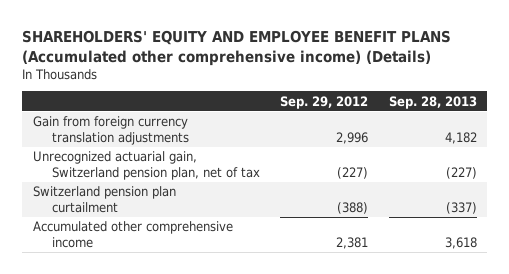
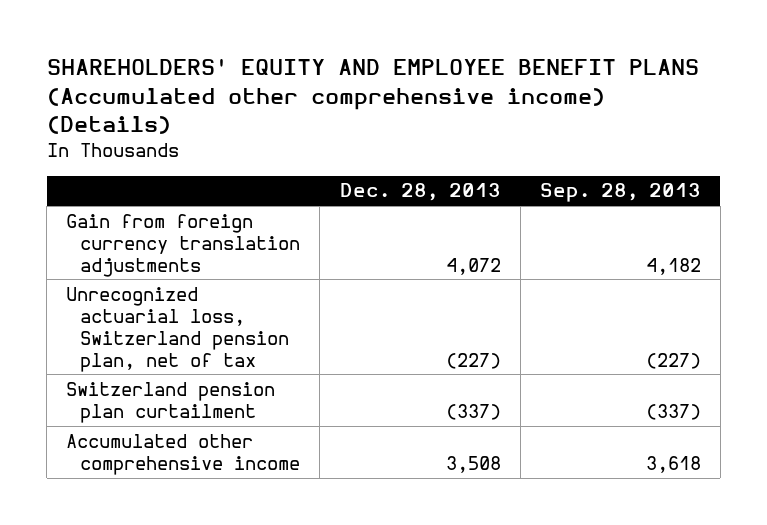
- | Sep. 29, 2012 | Sep. 28, 2013
+ | Dec. 28, 2013 | Sep. 28, 2013
- Unrecognized actuarial gain, Switzerland pension plan, net of tax | (227) | (227)
+ Unrecognized actuarial loss, Switzerland pension plan, net of tax | (227) | (227)

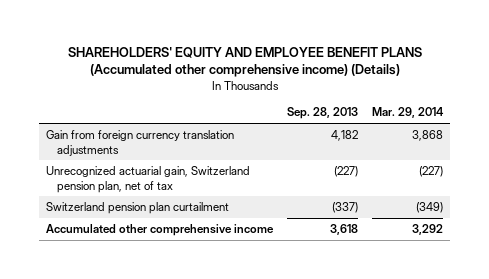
- | Dec. 28, 2013 | Sep. 28, 2013
+ | Sep. 28, 2013 | Mar. 29, 2014
- Unrecognized actuarial loss, Switzerland pension plan, net of tax | (227) | (227)
+ Unrecognized actuarial gain, Switzerland pension plan, net of tax | (227) | (227)

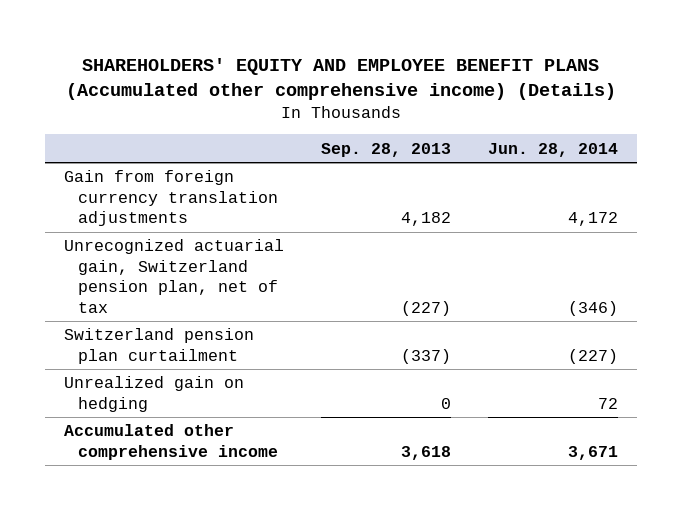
- | Sep. 28, 2013 | Mar. 29, 2014
+ | Sep. 28, 2013 | Jun. 28, 2014
+ Unrealized gain on hedging | 0 | 72

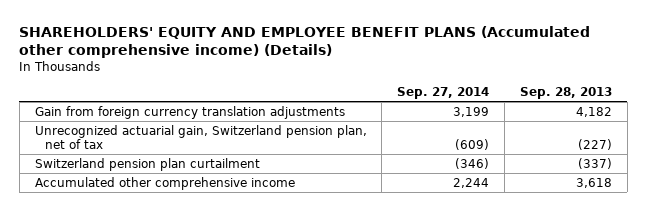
- | Sep. 28, 2013 | Jun. 28, 2014
+ | Sep. 27, 2014 | Sep. 28, 2013
- Unrealized gain on hedging | 0 | 72

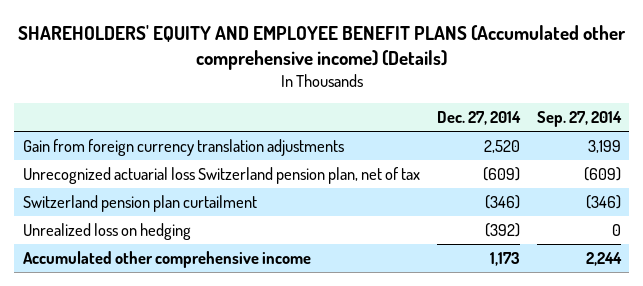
- | Sep. 27, 2014 | Sep. 28, 2013
+ | Dec. 27, 2014 | Sep. 27, 2014
- Unrecognized actuarial gain, Switzerland pension plan, net of tax | (609) | (227)
+ Unrecognized actuarial loss Switzerland pension plan, net of tax | (609) | (609)
+ Unrealized loss on hedging | (392) | 0

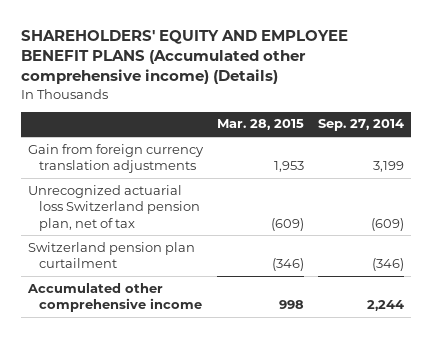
- | Dec. 27, 2014 | Sep. 27, 2014
+ | Mar. 28, 2015 | Sep. 27, 2014
- Unrealized loss on hedging | (392) | 0

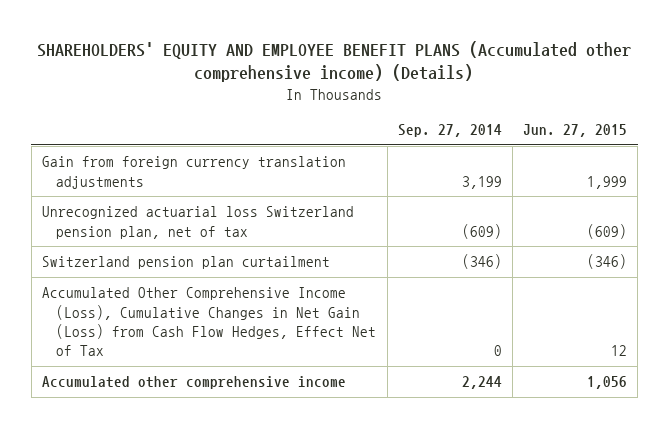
- | Mar. 28, 2015 | Sep. 27, 2014
+ | Sep. 27, 2014 | Jun. 27, 2015
+ Accumulated Other Comprehensive Income (Loss), Cumulative Changes in Net Gain (Loss) from Cash Flow Hedges, Effect Net of Tax | 0 | 12

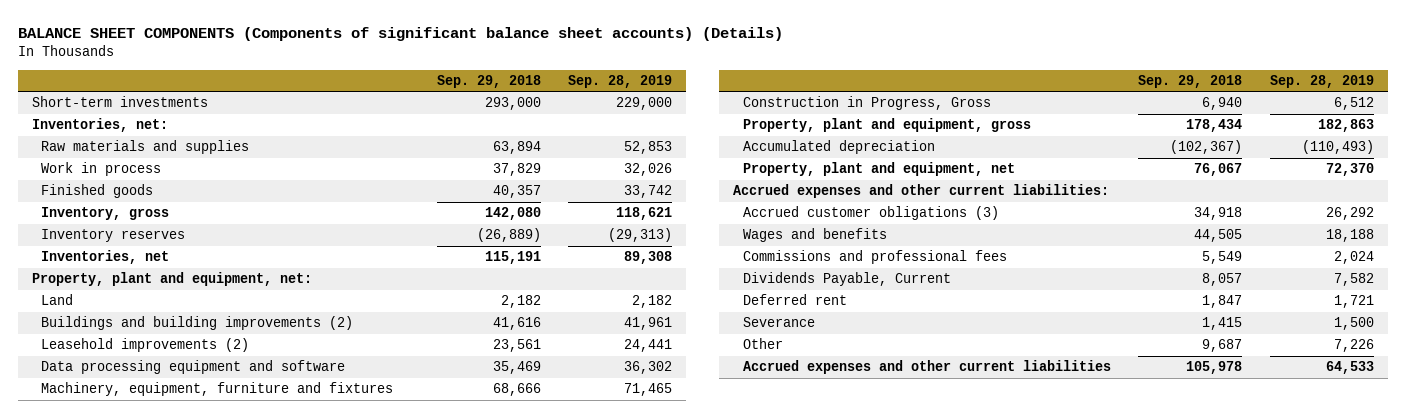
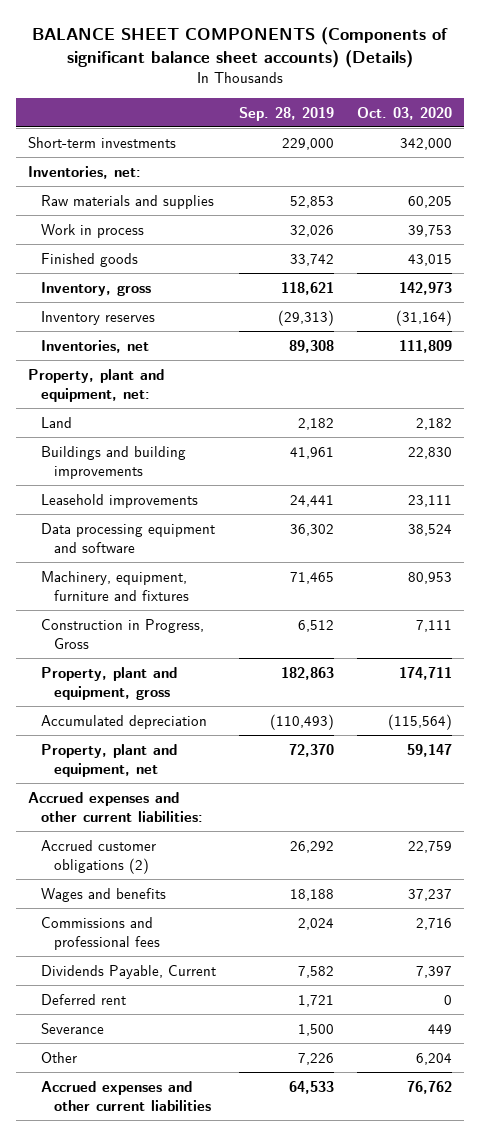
- | Sep. 29, 2018 | Sep. 28, 2019
+ | Sep. 28, 2019 | Oct. 03, 2020
- Buildings and building improvements (2) | 41,616 | 41,961
- Leasehold improvements (2) | 23,561 | 24,441
+ Buildings and building improvements | 41,961 | 22,830
+ Leasehold improvements | 24,441 | 23,111
- Accrued customer obligations (3) | 34,918 | 26,292
+ Accrued customer obligations (2) | 26,292 | 22,759

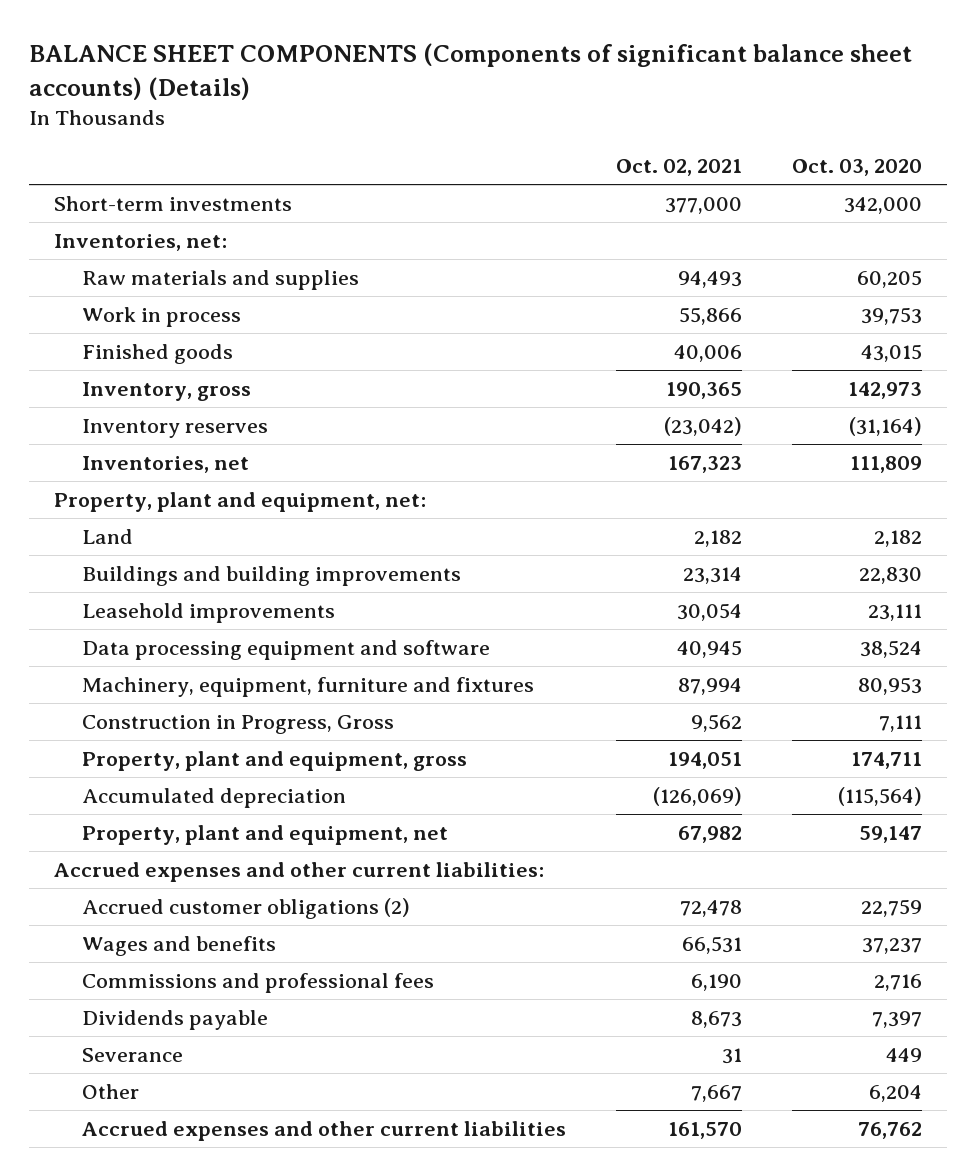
- | Sep. 28, 2019 | Oct. 03, 2020
+ | Oct. 02, 2021 | Oct. 03, 2020
- Dividends Payable, Current | 7,582 | 7,397
- Deferred rent | 1,721 | 0
+ Dividends payable | 8,673 | 7,397

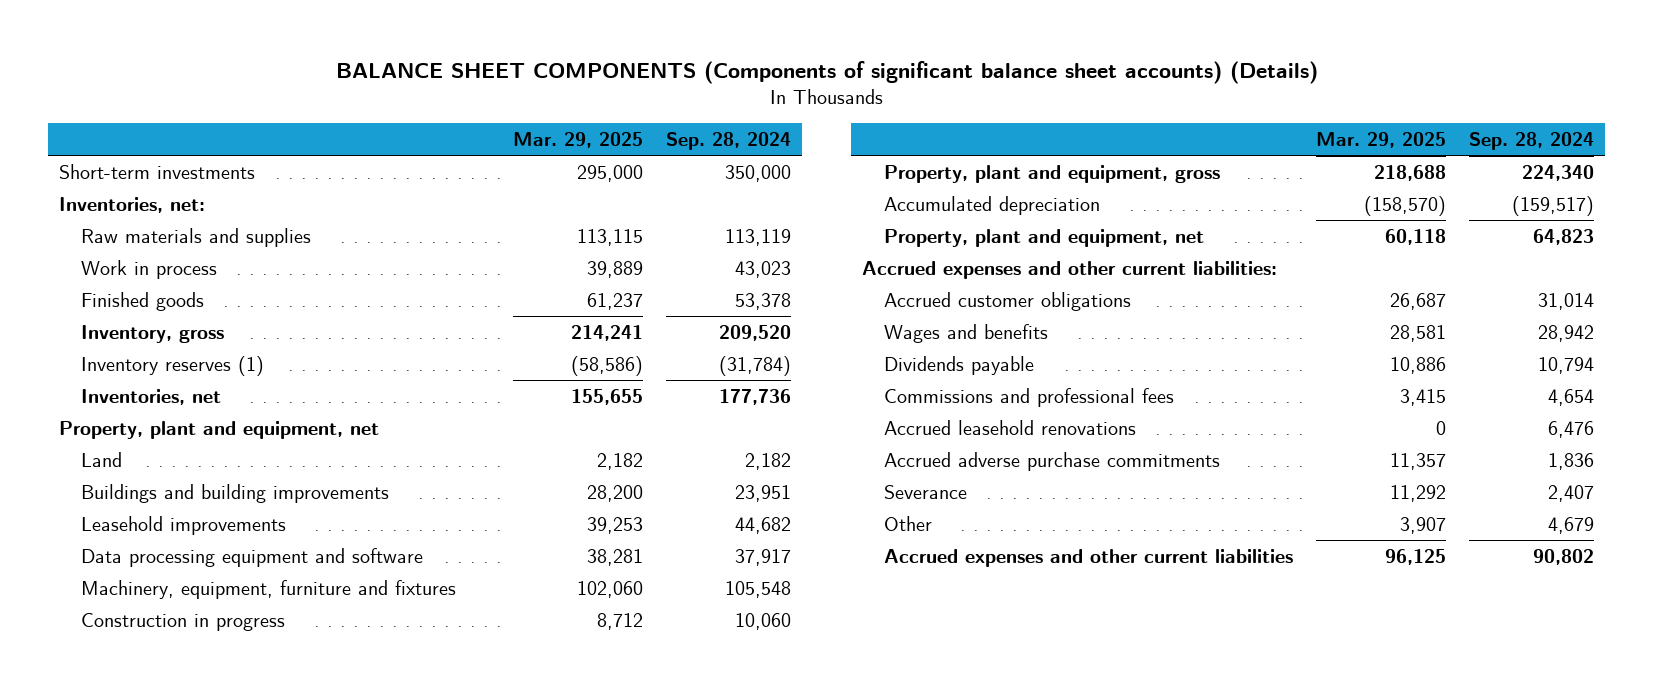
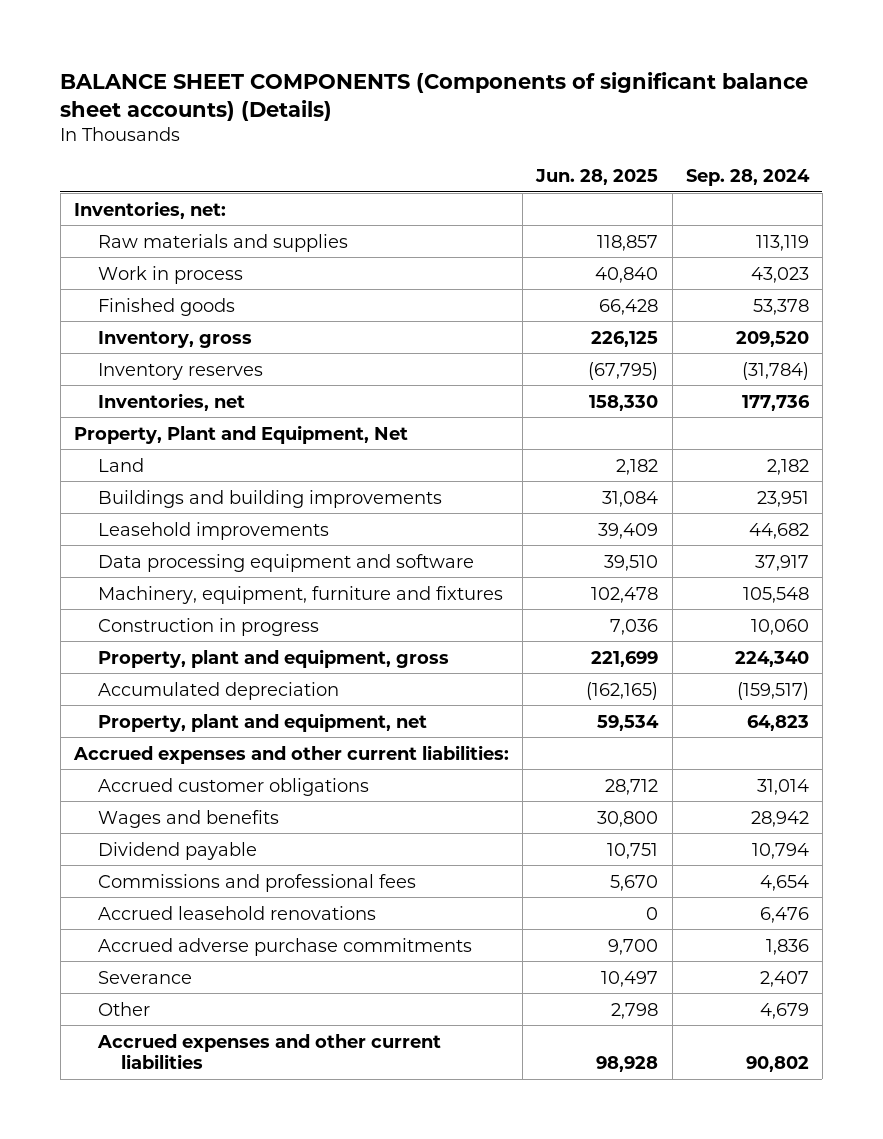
- | Mar. 29, 2025 | Sep. 28, 2024
+ | Jun. 28, 2025 | Sep. 28, 2024
- Short-term investments | 295,000 | 350,000
- Inventory reserves (1) | (58,586) | (31,784)
+ Inventory reserves | (67,795) | (31,784)
- Property, plant and equipment, net
+ Property, Plant and Equipment, Net
- Dividends payable | 10,886 | 10,794
+ Dividend payable | 10,751 | 10,794

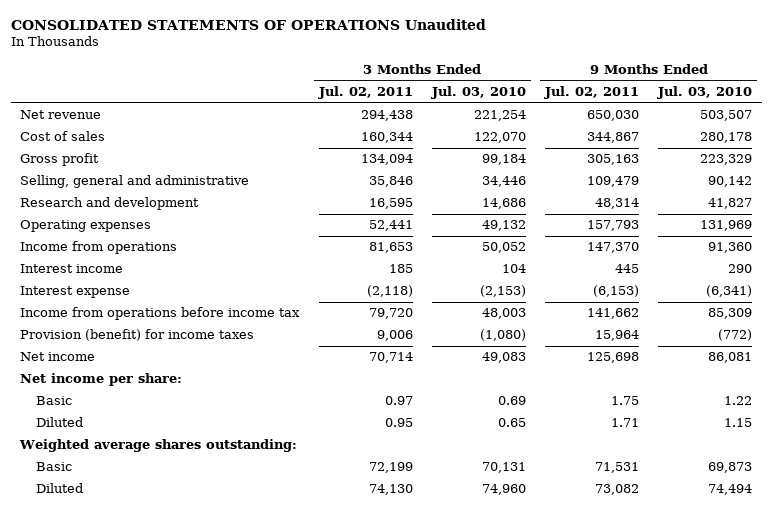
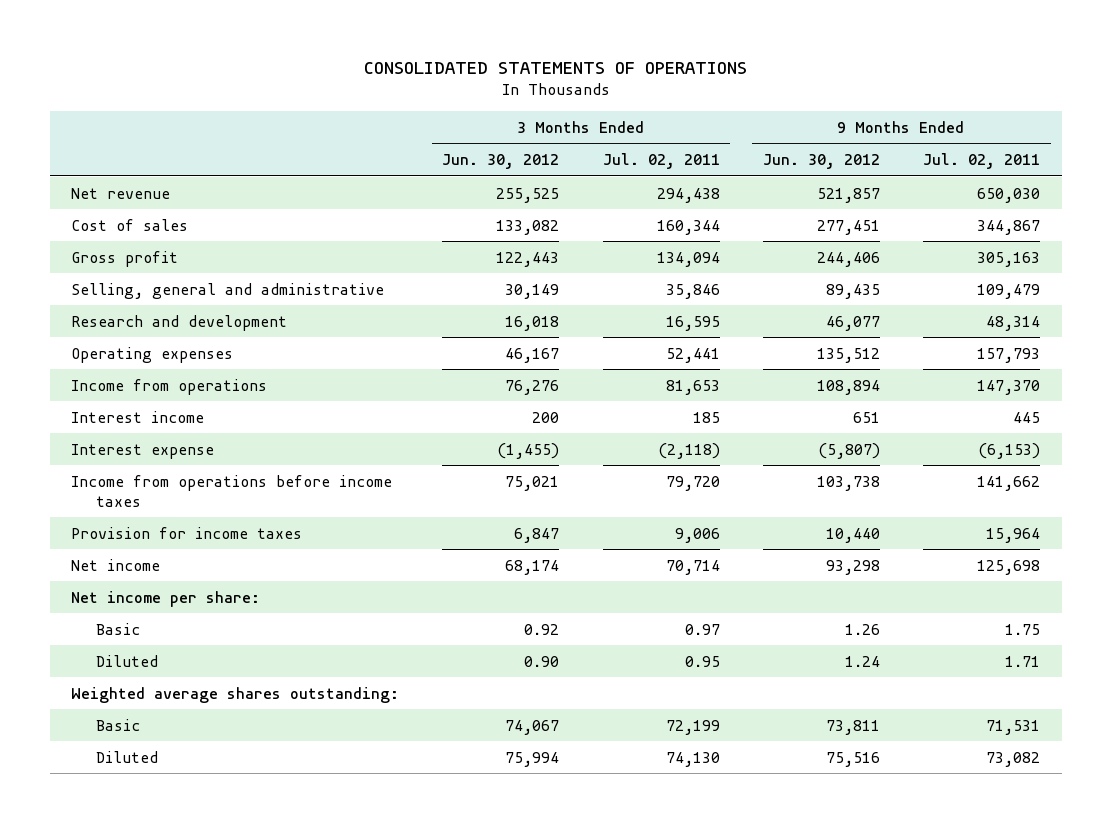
- CONSOLIDATED STATEMENTS OF OPERATIONS Unaudited
+ CONSOLIDATED STATEMENTS OF OPERATIONS
- | 3 Months Ended Jul. 02, 2011 | 3 Months Ended Jul. 03, 2010 | 9 Months Ended Jul. 02, 2011 | 9 Months Ended Jul. 03, 2010
+ | 3 Months Ended Jun. 30, 2012 | 3 Months Ended Jul. 02, 2011 | 9 Months Ended Jun. 30, 2012 | 9 Months Ended Jul. 02, 2011
- Income from operations before income tax | 79,720 | 48,003 | 141,662 | 85,309
- Provision (benefit) for income taxes | 9,006 | (1,080) | 15,964 | (772)
+ Income from operations before income taxes | 75,021 | 79,720 | 103,738 | 141,662
+ Provision for income taxes | 6,847 | 9,006 | 10,440 | 15,964

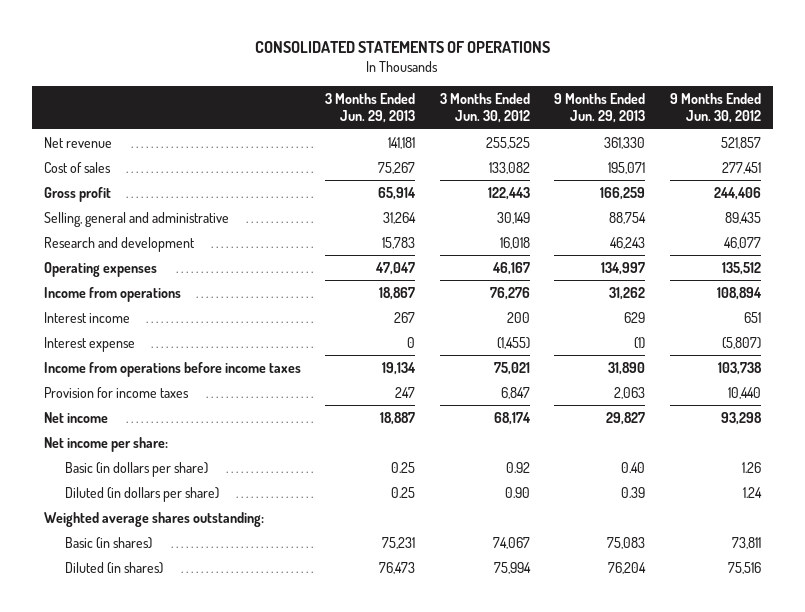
- | 3 Months Ended Jun. 30, 2012 | 3 Months Ended Jul. 02, 2011 | 9 Months Ended Jun. 30, 2012 | 9 Months Ended Jul. 02, 2011
+ | 3 Months Ended Jun. 29, 2013 | 3 Months Ended Jun. 30, 2012 | 9 Months Ended Jun. 29, 2013 | 9 Months Ended Jun. 30, 2012
- Basic | 0.92 | 0.97 | 1.26 | 1.75
- Diluted | 0.90 | 0.95 | 1.24 | 1.71
+ Basic (in dollars per share) | 0.25 | 0.92 | 0.40 | 1.26
+ Diluted (in dollars per share) | 0.25 | 0.90 | 0.39 | 1.24
- Basic | 74,067 | 72,199 | 73,811 | 71,531
- Diluted | 75,994 | 74,130 | 75,516 | 73,082
+ Basic (in shares) | 75,231 | 74,067 | 75,083 | 73,811
+ Diluted (in shares) | 76,473 | 75,994 | 76,204 | 75,516

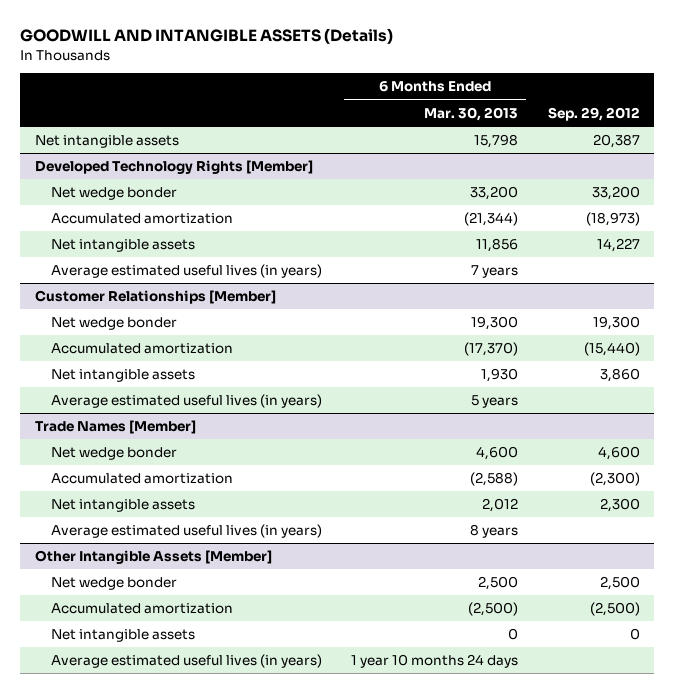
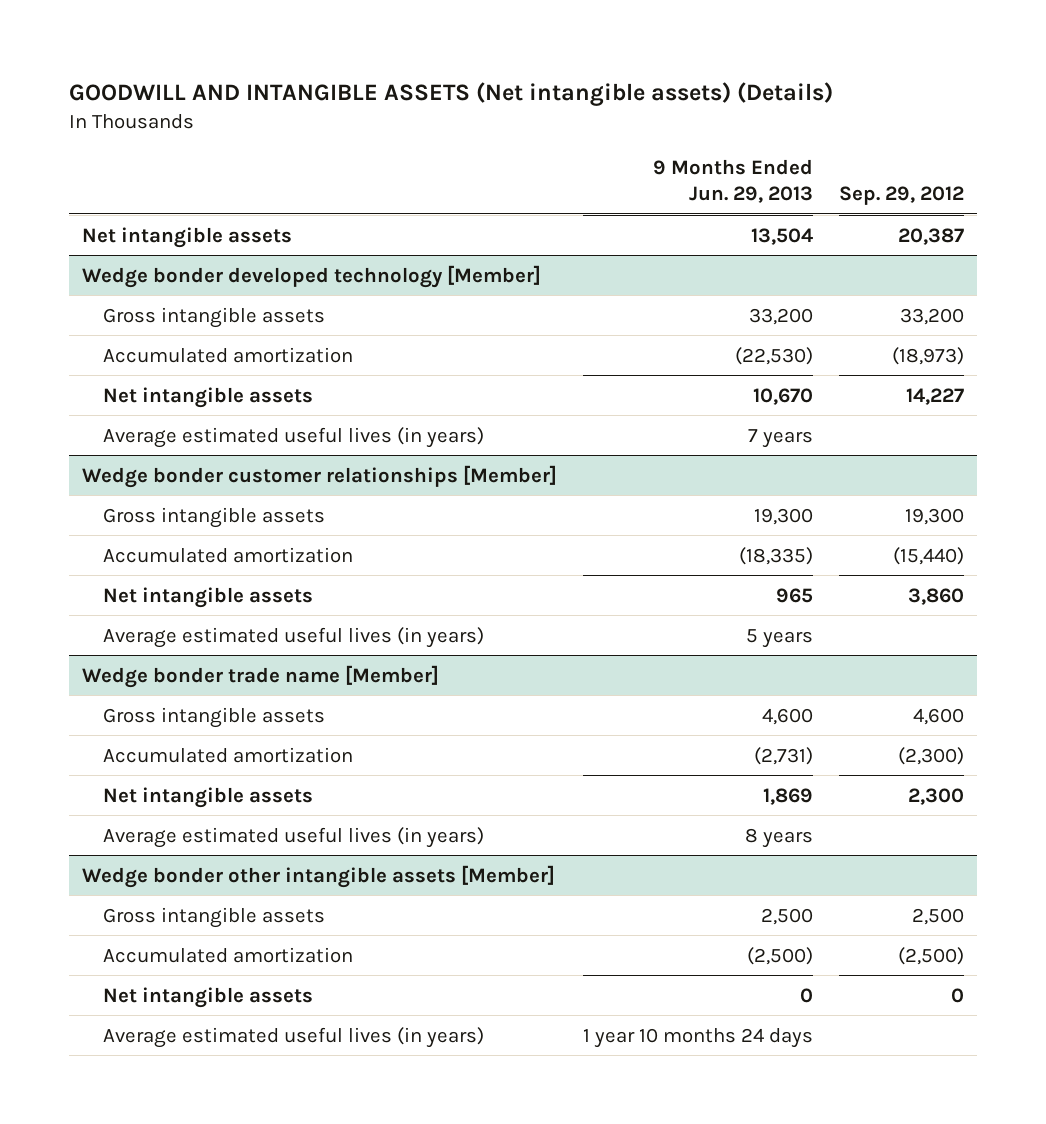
- GOODWILL AND INTANGIBLE ASSETS (Details)
+ GOODWILL AND INTANGIBLE ASSETS (Net intangible assets) (Details)
- | 6 Months Ended Mar. 30, 2013 | Sep. 29, 2012
+ | 9 Months Ended Jun. 29, 2013 | Sep. 29, 2012
- Developed Technology Rights [Member]
- Net wedge bonder | 33,200 | 33,200
+ Wedge bonder developed technology [Member]
+ Gross intangible assets | 33,200 | 33,200
- Customer Relationships [Member]
- Net wedge bonder | 19,300 | 19,300
+ Wedge bonder customer relationships [Member]
+ Gross intangible assets | 19,300 | 19,300
- Trade Names [Member]
- Net wedge bonder | 4,600 | 4,600
+ Wedge bonder trade name [Member]
+ Gross intangible assets | 4,600 | 4,600
- Other Intangible Assets [Member]
- Net wedge bonder | 2,500 | 2,500
+ Wedge bonder other intangible assets [Member]
+ Gross intangible assets | 2,500 | 2,500

